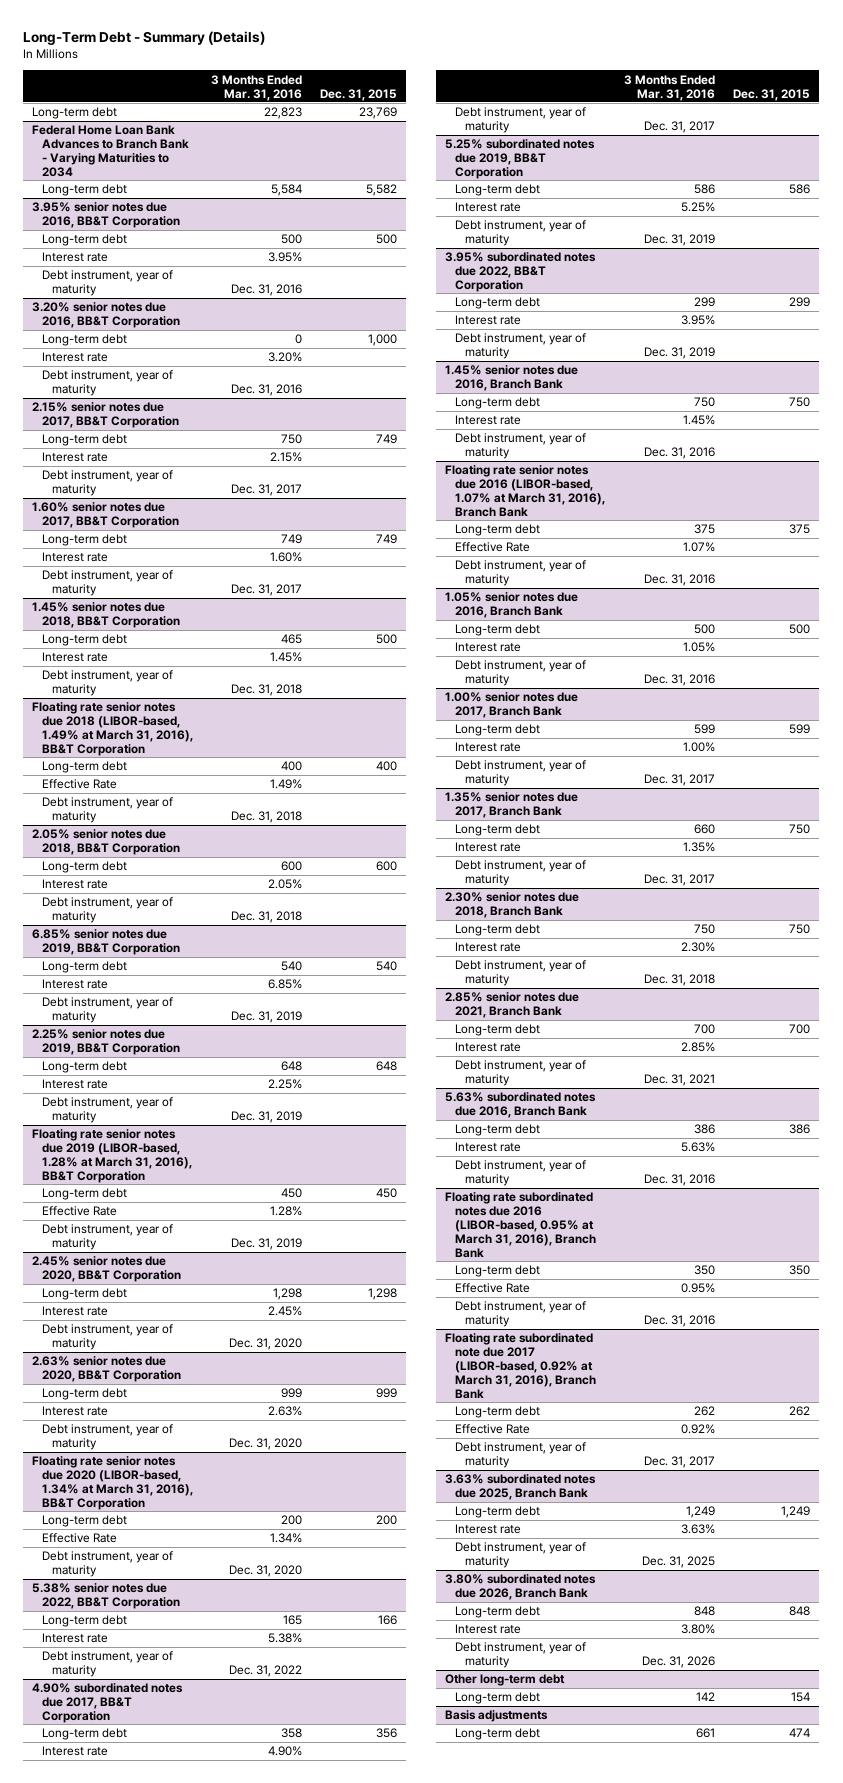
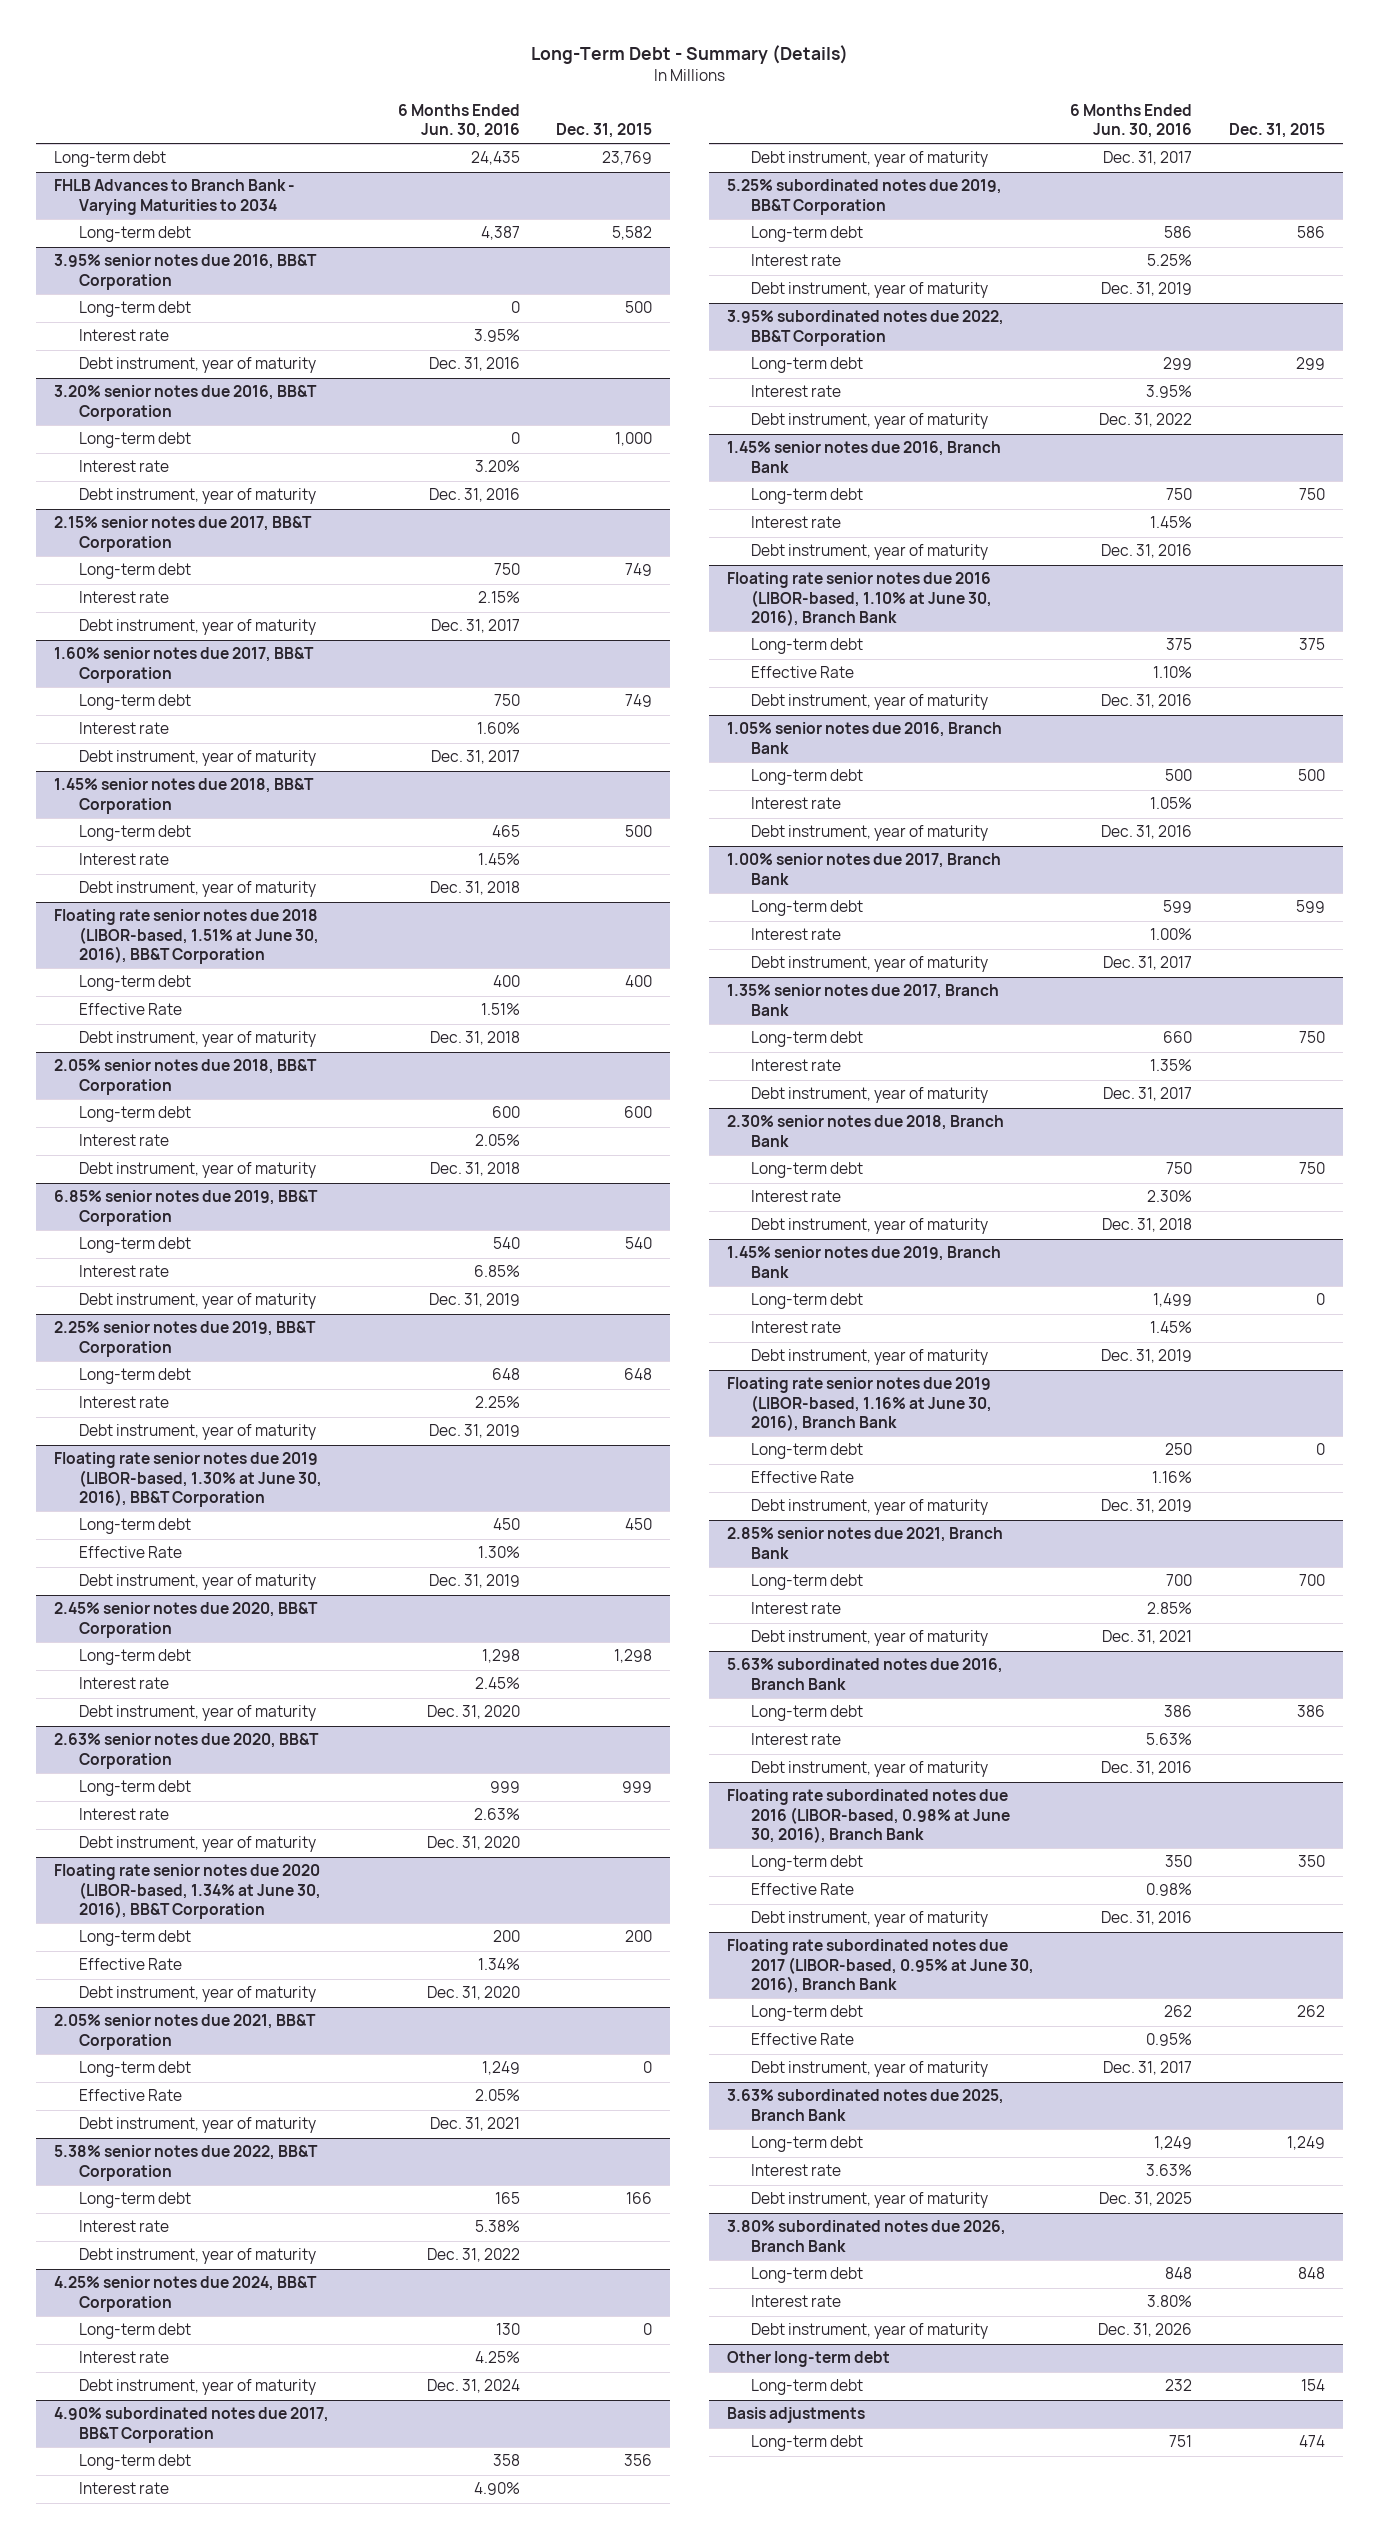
- | 3 Months Ended Mar. 31, 2016 | Dec. 31, 2015
+ | 6 Months Ended Jun. 30, 2016 | Dec. 31, 2015
- Federal Home Loan Bank Advances to Branch Bank - Varying Maturities to 2034
+ FHLB Advances to Branch Bank - Varying Maturities to 2034
- Floating rate senior notes due 2018 (LIBOR-based, 1.49% at March 31, 2016), BB&T Corporation
+ Floating rate senior notes due 2018 (LIBOR-based, 1.51% at June 30, 2016), BB&T Corporation
- Floating rate senior notes due 2019 (LIBOR-based, 1.28% at March 31, 2016), BB&T Corporation
+ Floating rate senior notes due 2019 (LIBOR-based, 1.30% at June 30, 2016), BB&T Corporation
- Floating rate senior notes due 2020 (LIBOR-based, 1.34% at March 31, 2016), BB&T Corporation
+ Floating rate senior notes due 2020 (LIBOR-based, 1.34% at June 30, 2016), BB&T Corporation
+ 2.05% senior notes due 2021, BB&T Corporation
+ Long-term debt | 1,249 | 0
+ Effective Rate | 2.05% |
+ Debt instrument, year of maturity | Dec. 31, 2021 |
+ 4.25% senior notes due 2024, BB&T Corporation
+ Long-term debt | 130 | 0
+ Interest rate | 4.25% |
+ Debt instrument, year of maturity | Dec. 31, 2024 |
- Floating rate senior notes due 2016 (LIBOR-based, 1.07% at March 31, 2016), Branch Bank
+ Floating rate senior notes due 2016 (LIBOR-based, 1.10% at June 30, 2016), Branch Bank
+ 1.45% senior notes due 2019, Branch Bank
+ Long-term debt | 1,499 | 0
+ Interest rate | 1.45% |
+ Debt instrument, year of maturity | Dec. 31, 2019 |
+ Floating rate senior notes due 2019 (LIBOR-based, 1.16% at June 30, 2016), Branch Bank
+ Long-term debt | 250 | 0
+ Effective Rate | 1.16% |
+ Debt instrument, year of maturity | Dec. 31, 2019 |
- Floating rate subordinated notes due 2016 (LIBOR-based, 0.95% at March 31, 2016), Branch Bank
+ Floating rate subordinated notes due 2016 (LIBOR-based, 0.98% at June 30, 2016), Branch Bank
- Floating rate subordinated note due 2017 (LIBOR-based, 0.92% at March 31, 2016), Branch Bank
+ Floating rate subordinated notes due 2017 (LIBOR-based, 0.95% at June 30, 2016), Branch Bank

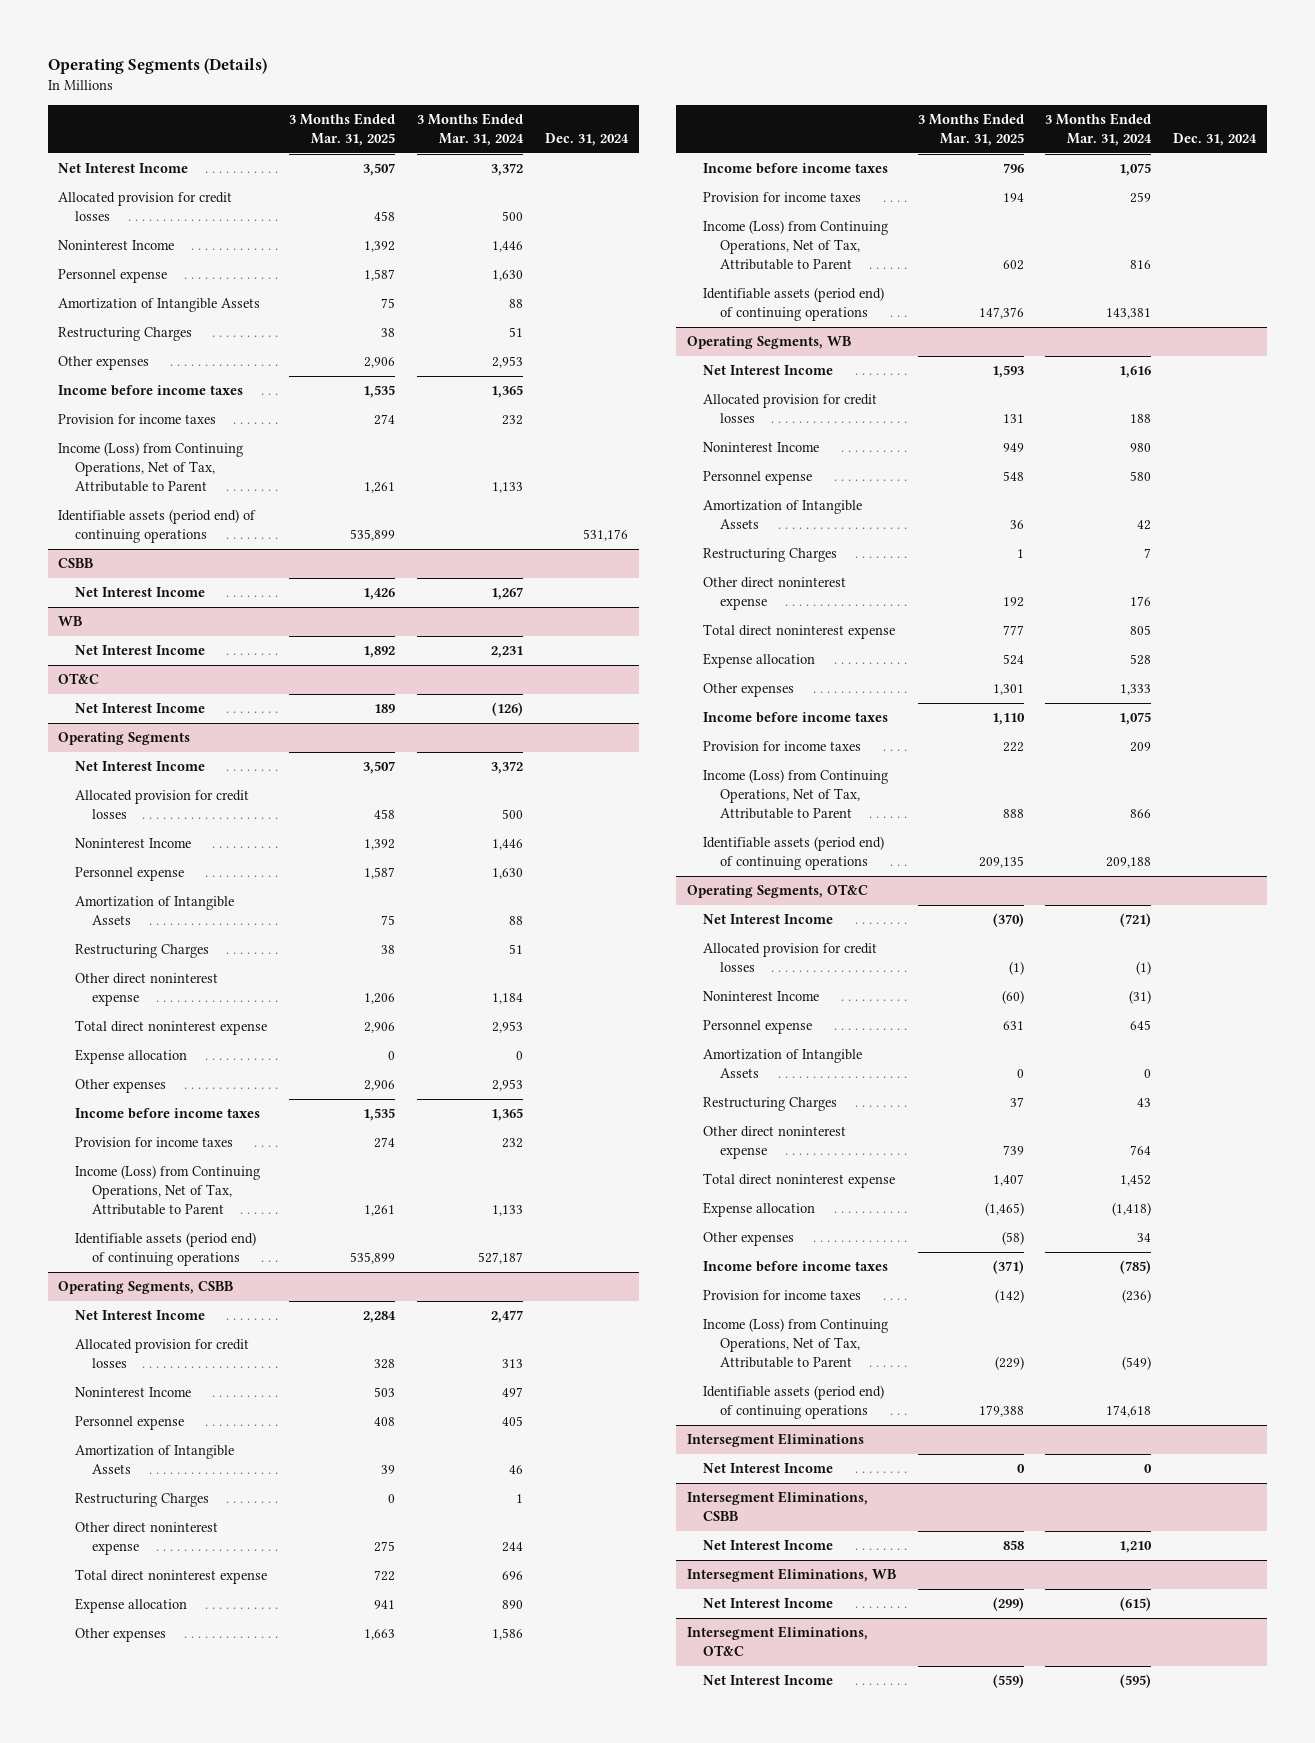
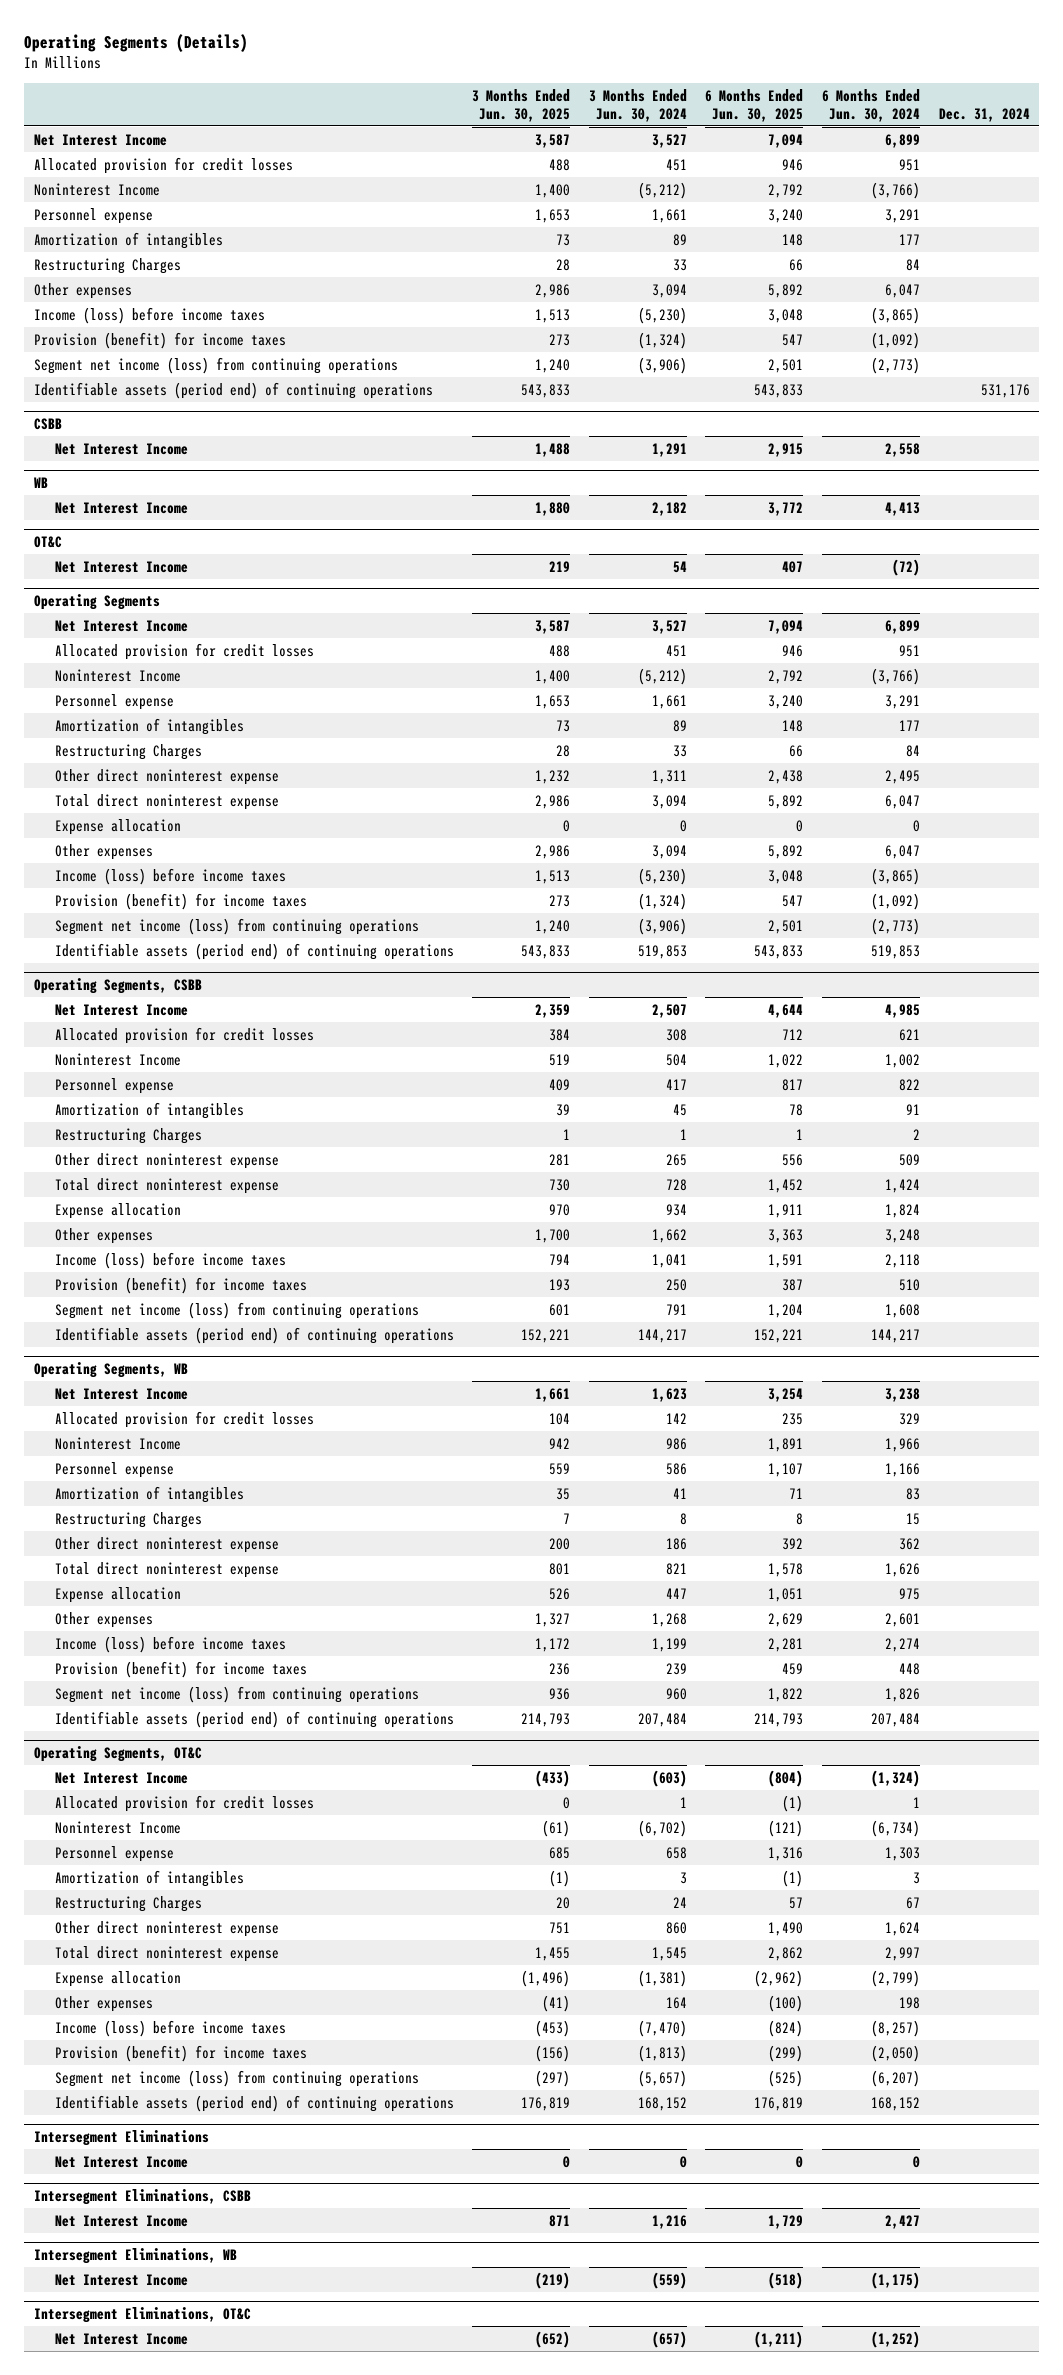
- | 3 Months Ended Mar. 31, 2025 | 3 Months Ended Mar. 31, 2024 | Dec. 31, 2024
+ | 3 Months Ended Jun. 30, 2025 | 3 Months Ended Jun. 30, 2024 | 6 Months Ended Jun. 30, 2025 | 6 Months Ended Jun. 30, 2024 | Dec. 31, 2024
- Amortization of Intangible Assets | 75 | 88 |
+ Amortization of intangibles | 73 | 89 | 148 | 177 |
- Income before income taxes | 1,535 | 1,365 |
- Provision for income taxes | 274 | 232 |
- Income (Loss) from Continuing Operations, Net of Tax, Attributable to Parent | 1,261 | 1,133 |
+ Income (loss) before income taxes | 1,513 | (5,230) | 3,048 | (3,865) |
+ Provision (benefit) for income taxes | 273 | (1,324) | 547 | (1,092) |
+ Segment net income (loss) from continuing operations | 1,240 | (3,906) | 2,501 | (2,773) |
@ Operating Segments
- Amortization of Intangible Assets | 75 | 88 |
+ Amortization of intangibles | 73 | 89 | 148 | 177 |
- Income before income taxes | 1,535 | 1,365 |
- Provision for income taxes | 274 | 232 |
- Income (Loss) from Continuing Operations, Net of Tax, Attributable to Parent | 1,261 | 1,133 |
+ Income (loss) before income taxes | 1,513 | (5,230) | 3,048 | (3,865) |
+ Provision (benefit) for income taxes | 273 | (1,324) | 547 | (1,092) |
+ Segment net income (loss) from continuing operations | 1,240 | (3,906) | 2,501 | (2,773) |
@ Operating Segments, CSBB
- Amortization of Intangible Assets | 39 | 46 |
+ Amortization of intangibles | 39 | 45 | 78 | 91 |
- Income before income taxes | 796 | 1,075 |
- Provision for income taxes | 194 | 259 |
- Income (Loss) from Continuing Operations, Net of Tax, Attributable to Parent | 602 | 816 |
+ Income (loss) before income taxes | 794 | 1,041 | 1,591 | 2,118 |
+ Provision (benefit) for income taxes | 193 | 250 | 387 | 510 |
+ Segment net income (loss) from continuing operations | 601 | 791 | 1,204 | 1,608 |
@ Operating Segments, WB
- Amortization of Intangible Assets | 36 | 42 |
+ Amortization of intangibles | 35 | 41 | 71 | 83 |
- Income before income taxes | 1,110 | 1,075 |
- Provision for income taxes | 222 | 209 |
- Income (Loss) from Continuing Operations, Net of Tax, Attributable to Parent | 888 | 866 |
+ Income (loss) before income taxes | 1,172 | 1,199 | 2,281 | 2,274 |
+ Provision (benefit) for income taxes | 236 | 239 | 459 | 448 |
+ Segment net income (loss) from continuing operations | 936 | 960 | 1,822 | 1,826 |
@ Operating Segments, OT&C
- Amortization of Intangible Assets | 0 | 0 |
+ Amortization of intangibles | (1) | 3 | (1) | 3 |
- Income before income taxes | (371) | (785) |
- Provision for income taxes | (142) | (236) |
- Income (Loss) from Continuing Operations, Net of Tax, Attributable to Parent | (229) | (549) |
+ Income (loss) before income taxes | (453) | (7,470) | (824) | (8,257) |
+ Provision (benefit) for income taxes | (156) | (1,813) | (299) | (2,050) |
+ Segment net income (loss) from continuing operations | (297) | (5,657) | (525) | (6,207) |

